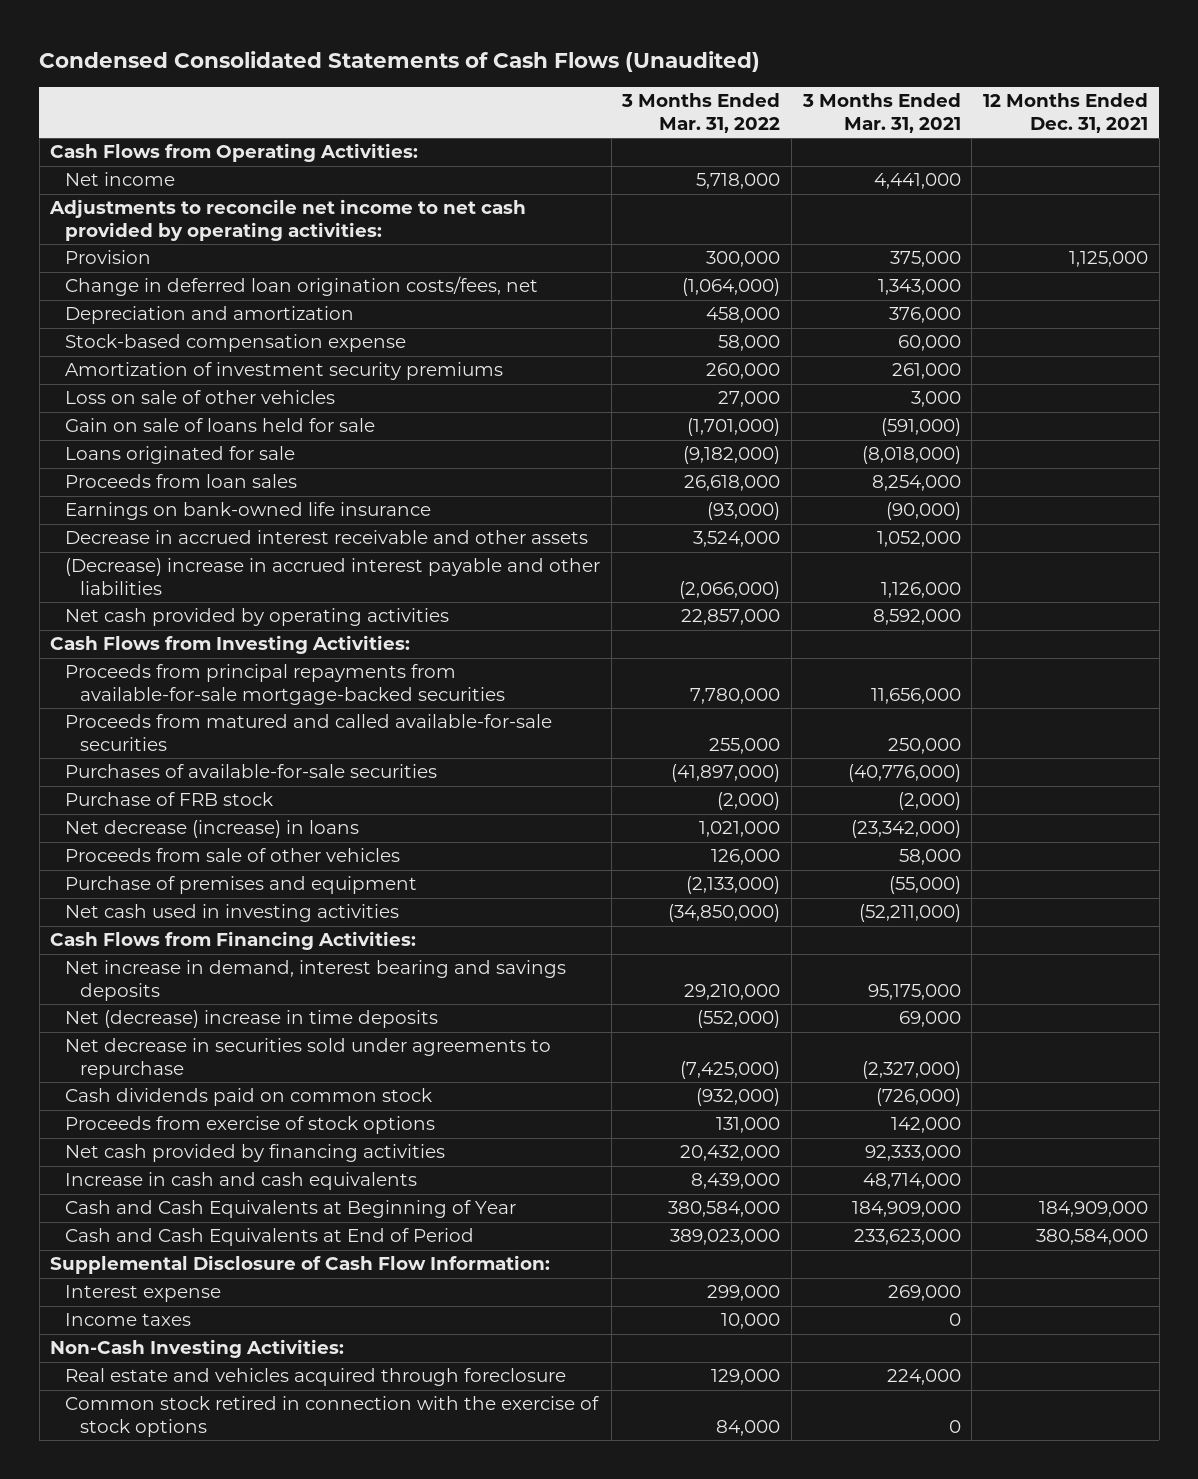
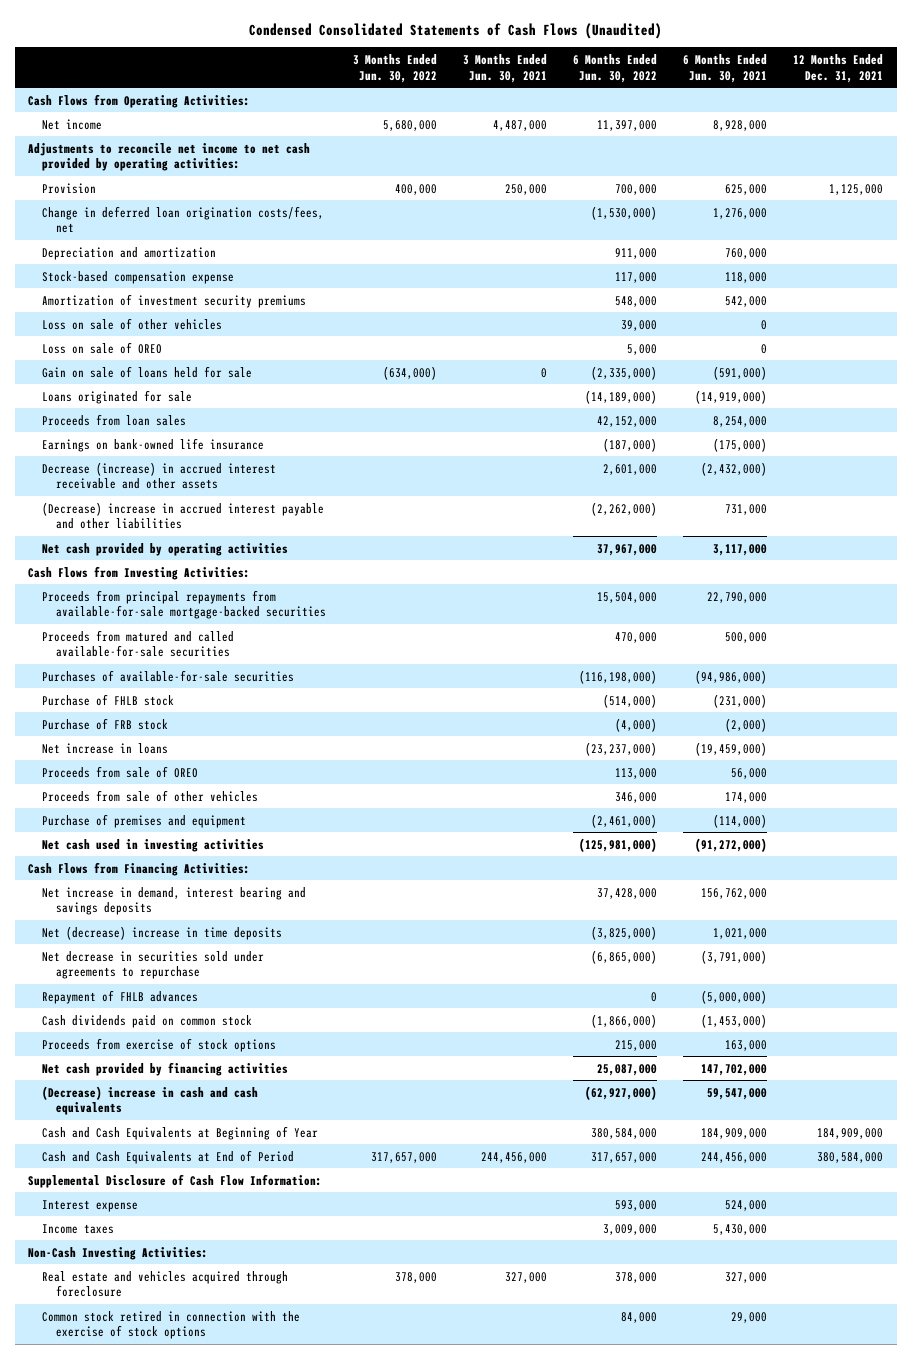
- | 3 Months Ended Mar. 31, 2022 | 3 Months Ended Mar. 31, 2021 | 12 Months Ended Dec. 31, 2021
+ | 3 Months Ended Jun. 30, 2022 | 3 Months Ended Jun. 30, 2021 | 6 Months Ended Jun. 30, 2022 | 6 Months Ended Jun. 30, 2021 | 12 Months Ended Dec. 31, 2021
+ Loss on sale of OREO | | | 5,000 | 0 |
- Decrease in accrued interest receivable and other assets | 3,524,000 | 1,052,000 |
+ Decrease (increase) in accrued interest receivable and other assets | | | 2,601,000 | (2,432,000) |
+ Purchase of FHLB stock | | | (514,000) | (231,000) |
- Net decrease (increase) in loans | 1,021,000 | (23,342,000) |
+ Net increase in loans | | | (23,237,000) | (19,459,000) |
+ Proceeds from sale of OREO | | | 113,000 | 56,000 |
+ Repayment of FHLB advances | | | 0 | (5,000,000) |
- Increase in cash and cash equivalents | 8,439,000 | 48,714,000 |
+ (Decrease) increase in cash and cash equivalents | | | (62,927,000) | 59,547,000 |

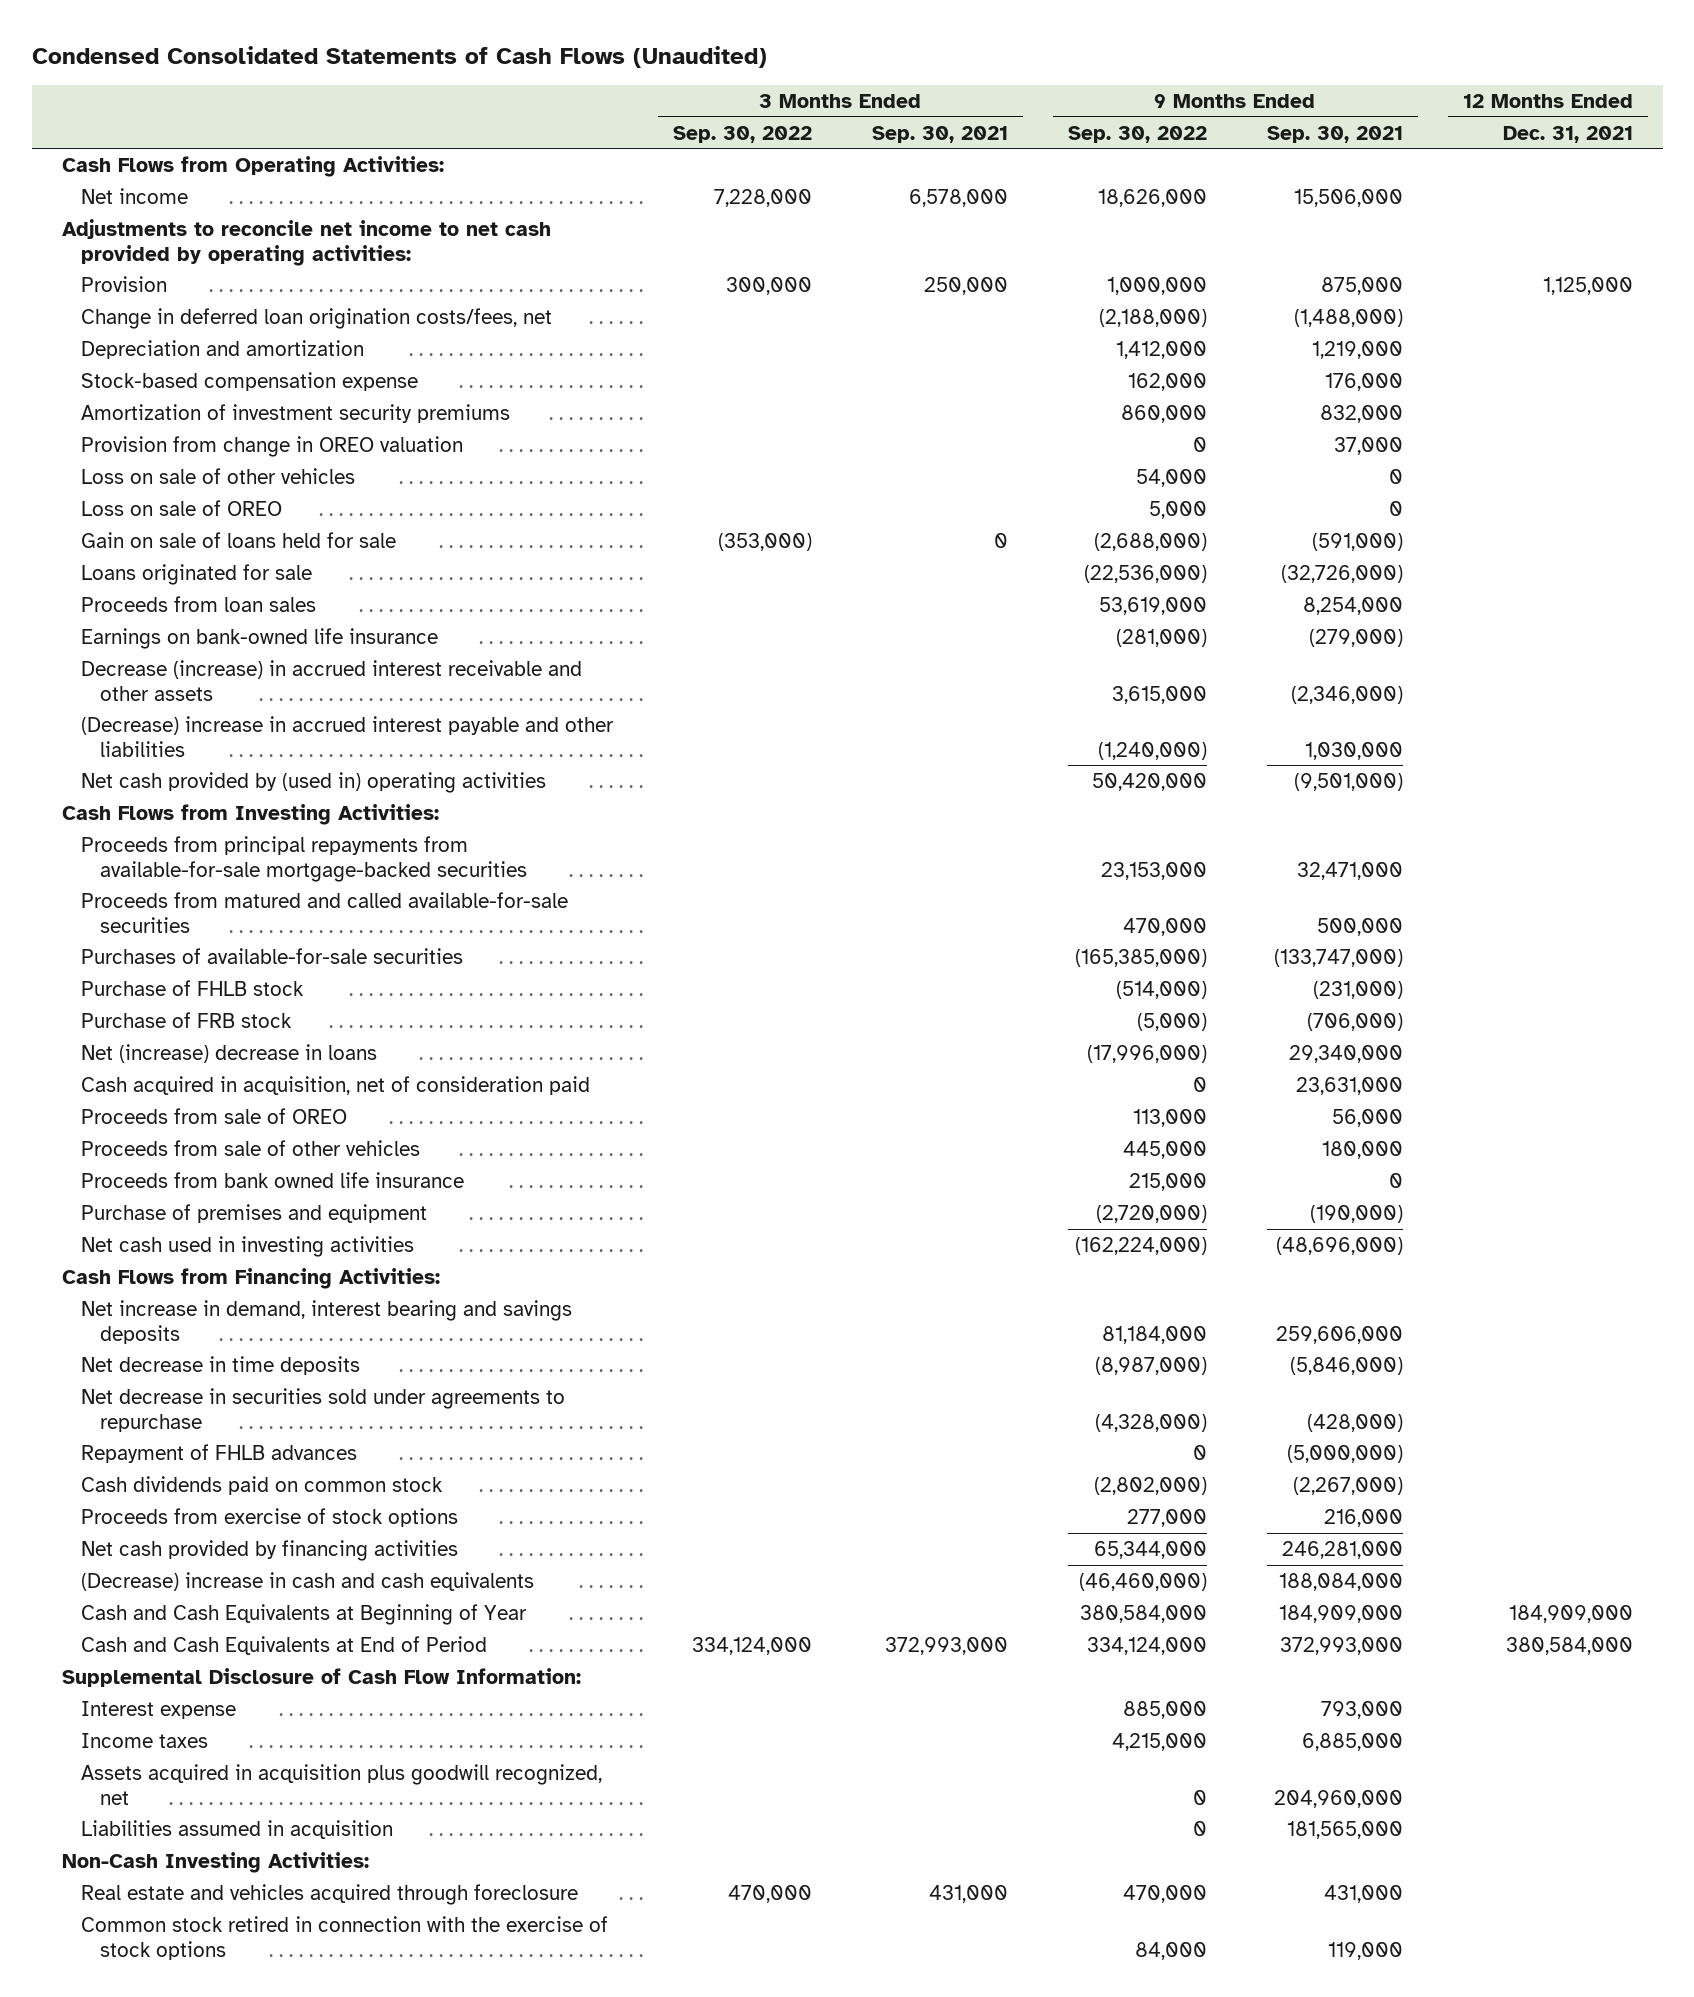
- | 3 Months Ended Jun. 30, 2022 | 3 Months Ended Jun. 30, 2021 | 6 Months Ended Jun. 30, 2022 | 6 Months Ended Jun. 30, 2021 | 12 Months Ended Dec. 31, 2021
+ | 3 Months Ended Sep. 30, 2022 | 3 Months Ended Sep. 30, 2021 | 9 Months Ended Sep. 30, 2022 | 9 Months Ended Sep. 30, 2021 | 12 Months Ended Dec. 31, 2021
+ Provision from change in OREO valuation | | | 0 | 37,000 |
- Net cash provided by operating activities | | | 37,967,000 | 3,117,000 |
+ Net cash provided by (used in) operating activities | | | 50,420,000 | (9,501,000) |
- Net increase in loans | | | (23,237,000) | (19,459,000) |
+ Net (increase) decrease in loans | | | (17,996,000) | 29,340,000 |
+ Cash acquired in acquisition, net of consideration paid | | | 0 | 23,631,000 |
+ Proceeds from bank owned life insurance | | | 215,000 | 0 |
- Net (decrease) increase in time deposits | | | (3,825,000) | 1,021,000 |
+ Net decrease in time deposits | | | (8,987,000) | (5,846,000) |
+ Assets acquired in acquisition plus goodwill recognized, net | | | 0 | 204,960,000 |
+ Liabilities assumed in acquisition | | | 0 | 181,565,000 |

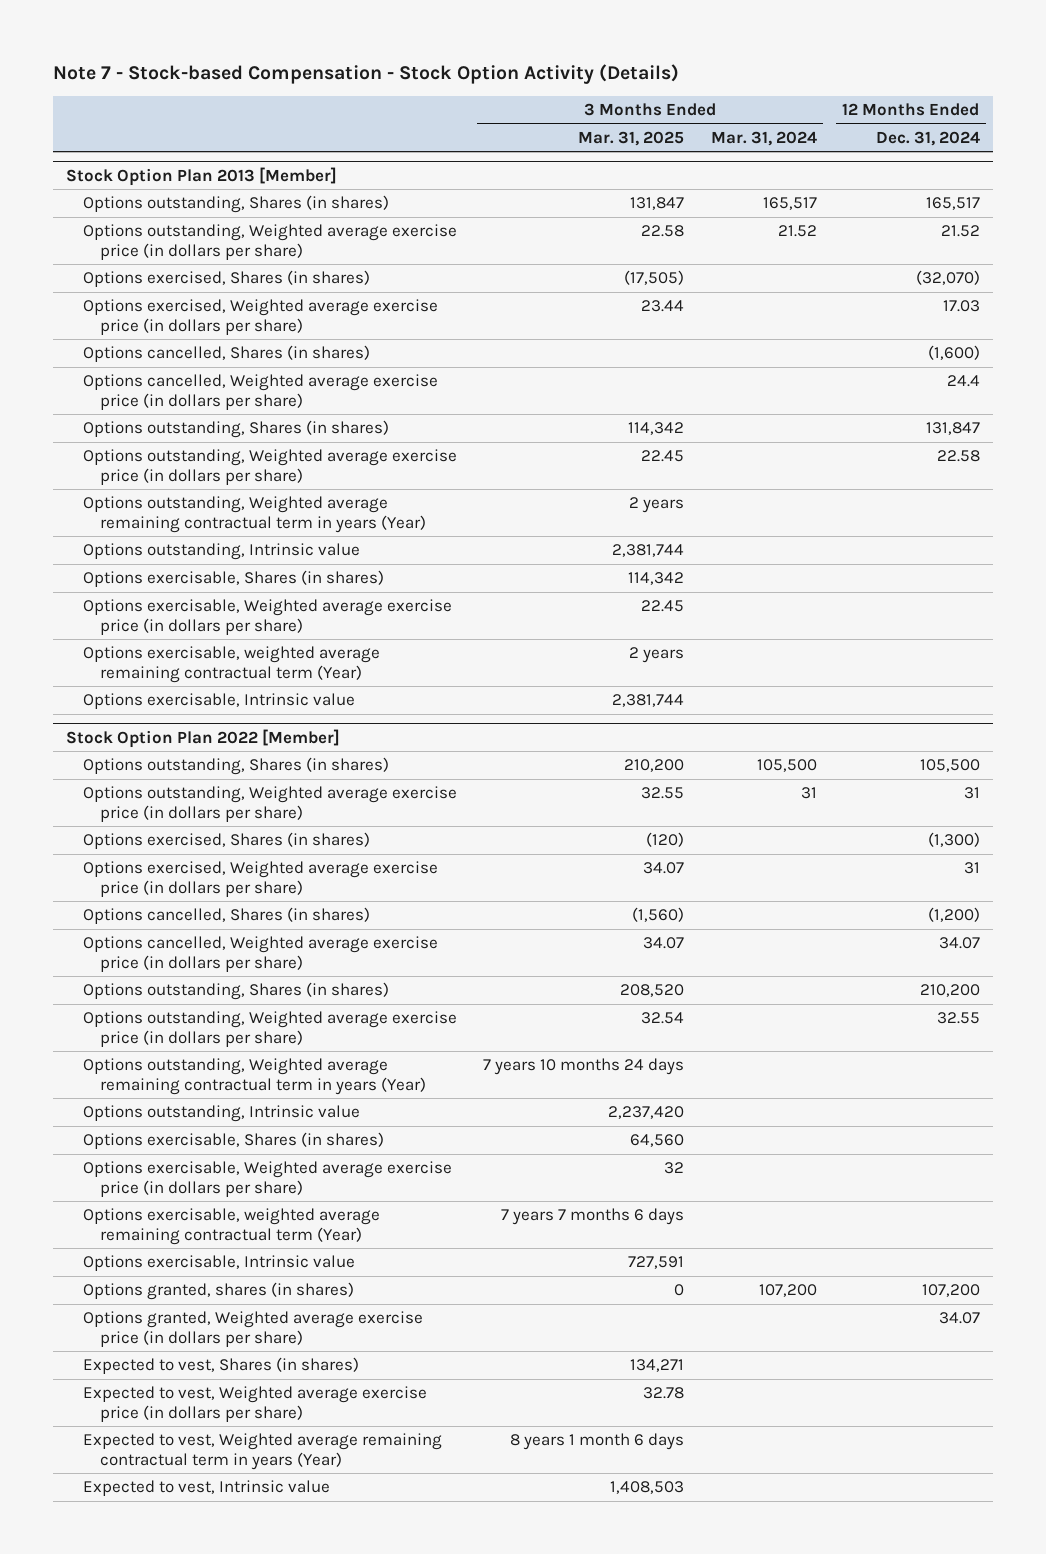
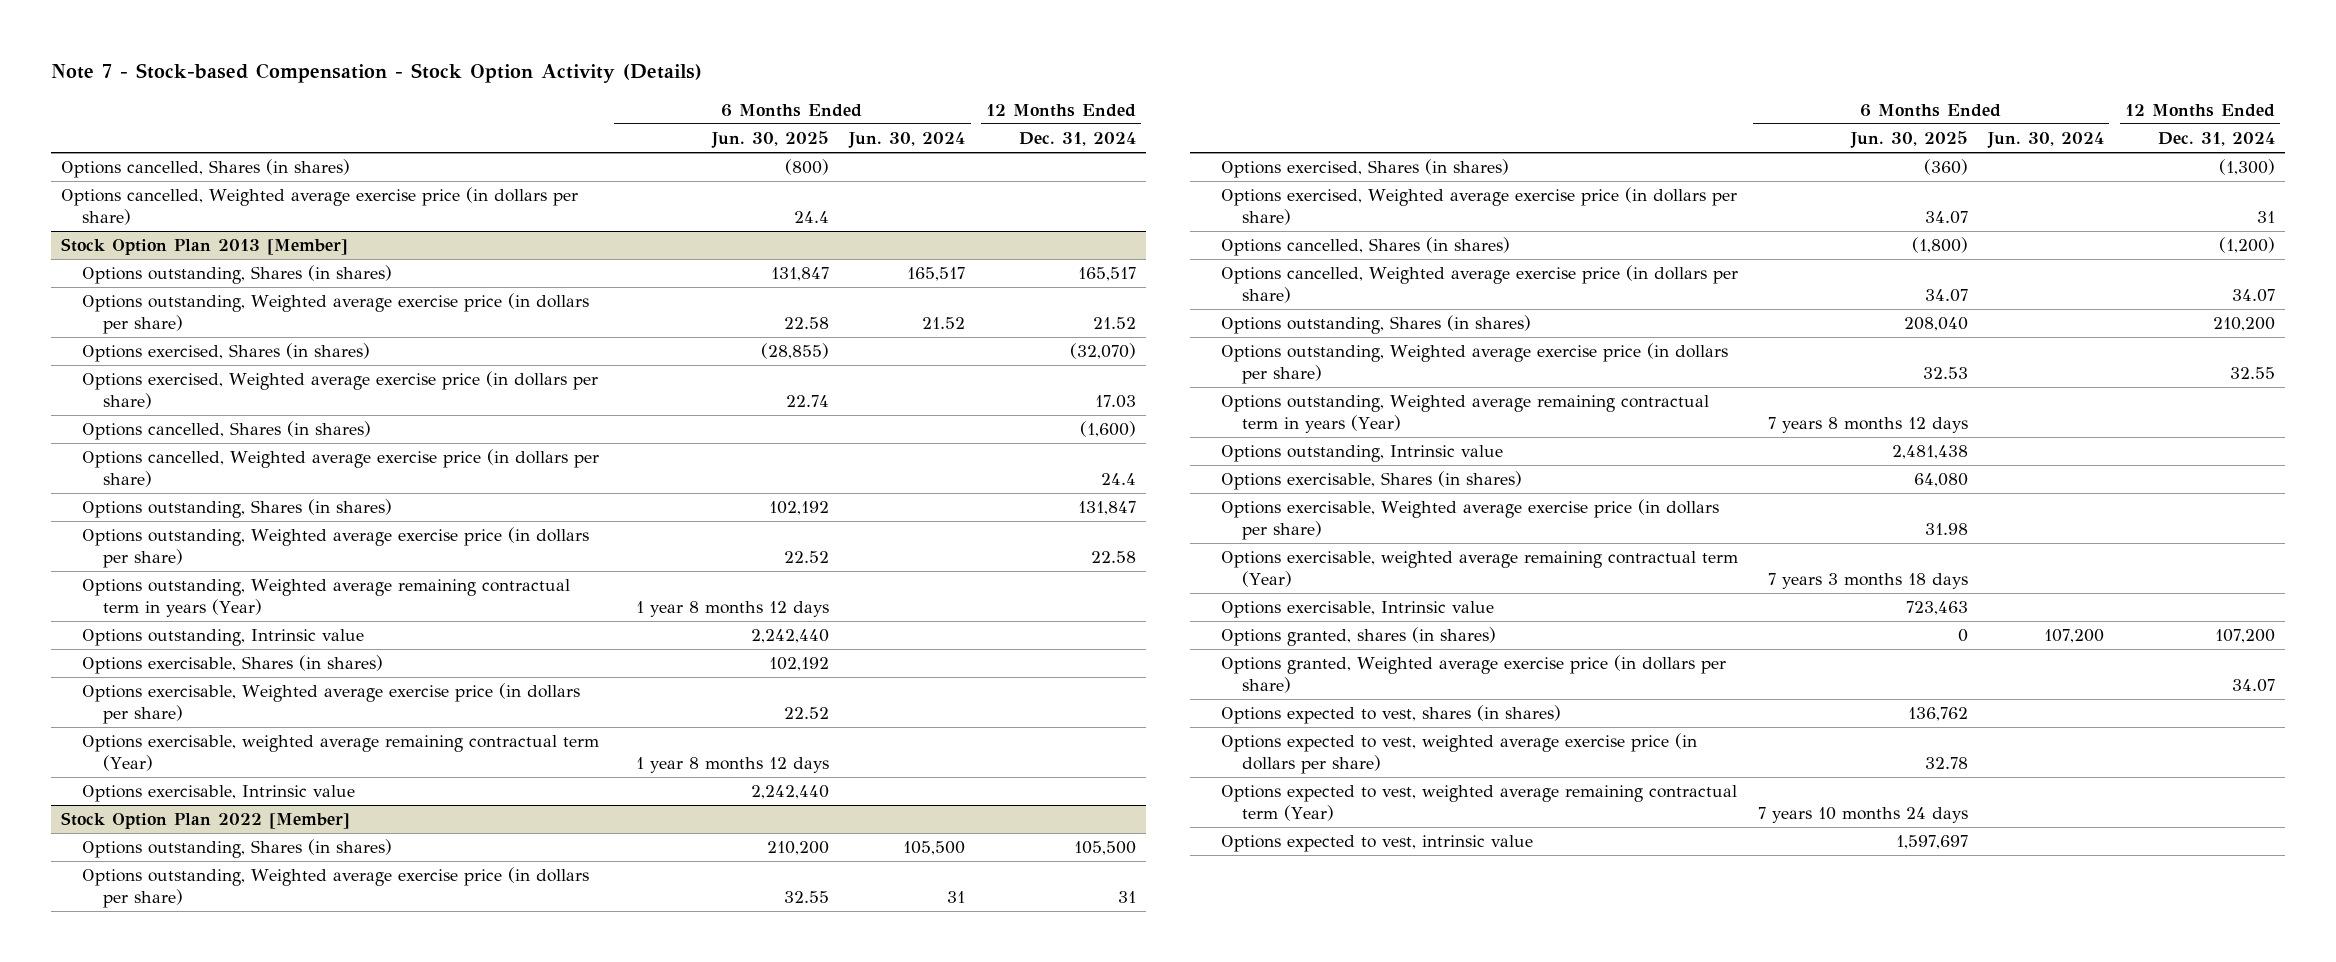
- | 3 Months Ended Mar. 31, 2025 | 3 Months Ended Mar. 31, 2024 | 12 Months Ended Dec. 31, 2024
+ | 6 Months Ended Jun. 30, 2025 | 6 Months Ended Jun. 30, 2024 | 12 Months Ended Dec. 31, 2024
+ Options cancelled, Shares (in shares) | (800) | |
+ Options cancelled, Weighted average exercise price (in dollars per share) | 24.4 | |
@ Stock Option Plan 2022 [Member]
- Expected to vest, Shares (in shares) | 134,271 | |
- Expected to vest, Weighted average exercise price (in dollars per share) | 32.78 | |
- Expected to vest, Weighted average remaining contractual term in years (Year) | 8 years 1 month 6 days | |
- Expected to vest, Intrinsic value | 1,408,503 | |
+ Options expected to vest, shares (in shares) | 136,762 | |
+ Options expected to vest, weighted average exercise price (in dollars per share) | 32.78 | |
+ Options expected to vest, weighted average remaining contractual term (Year) | 7 years 10 months 24 days | |
+ Options expected to vest, intrinsic value | 1,597,697 | |

